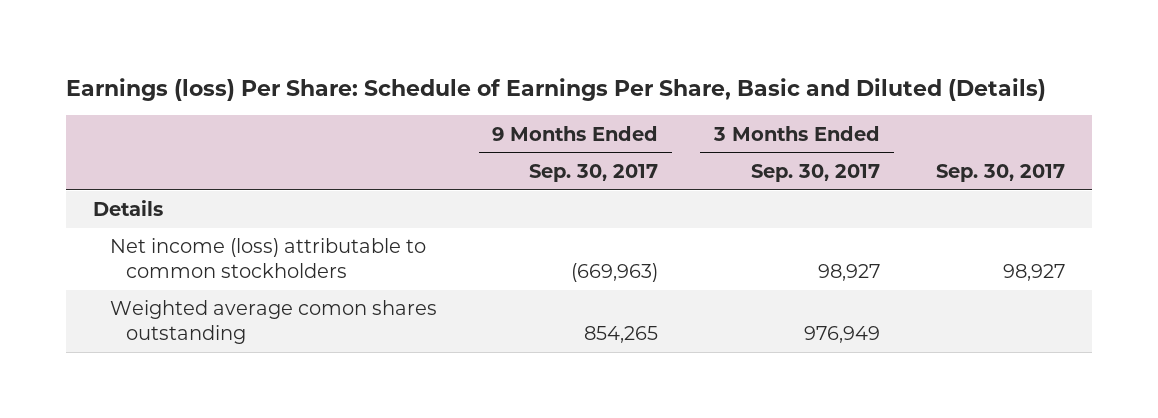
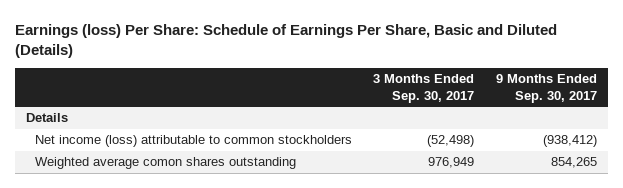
- | 9 Months Ended Sep. 30, 2017 | 3 Months Ended Sep. 30, 2017 | Sep. 30, 2017
+ | 3 Months Ended Sep. 30, 2017 | 9 Months Ended Sep. 30, 2017
- Net income (loss) attributable to common stockholders | (669,963) | 98,927 | 98,927
+ Net income (loss) attributable to common stockholders | (52,498) | (938,412)

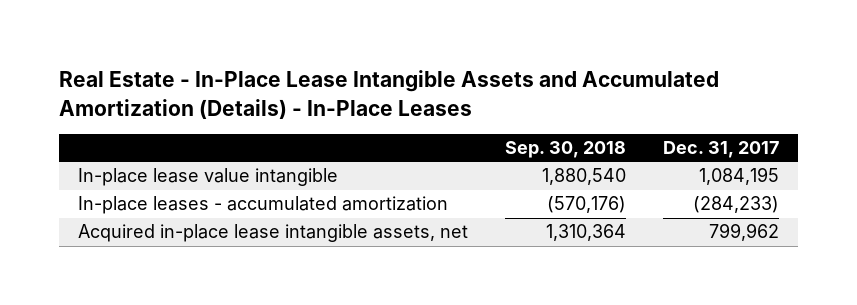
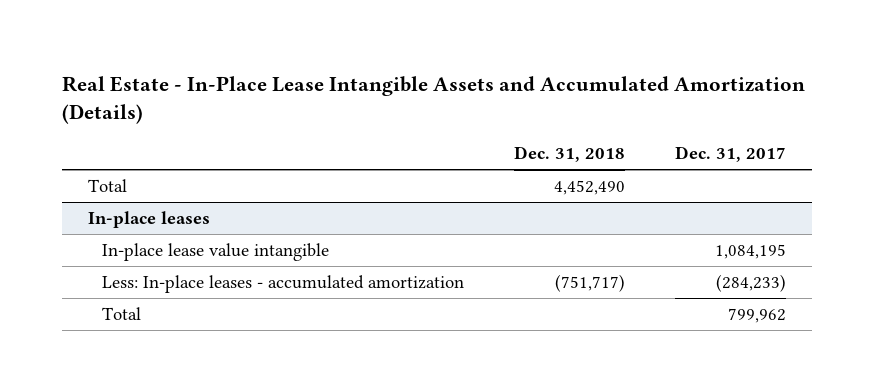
- Real Estate - In-Place Lease Intangible Assets and Accumulated Amortization (Details) - In-Place Leases
+ Real Estate - In-Place Lease Intangible Assets and Accumulated Amortization (Details)
- | Sep. 30, 2018 | Dec. 31, 2017
+ | Dec. 31, 2018 | Dec. 31, 2017
+ Total | 4,452,490 |
+ In-place leases
- In-place leases - accumulated amortization | (570,176) | (284,233)
- Acquired in-place lease intangible assets, net | 1,310,364 | 799,962
+ Less: In-place leases - accumulated amortization | (751,717) | (284,233)
+ Total | | 799,962

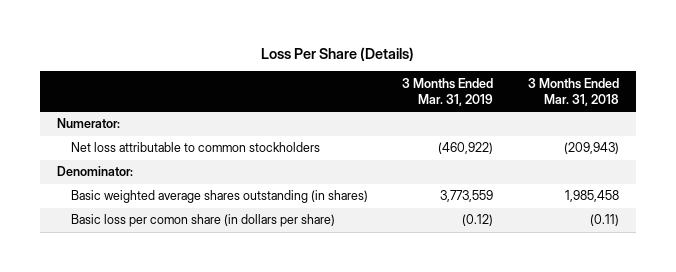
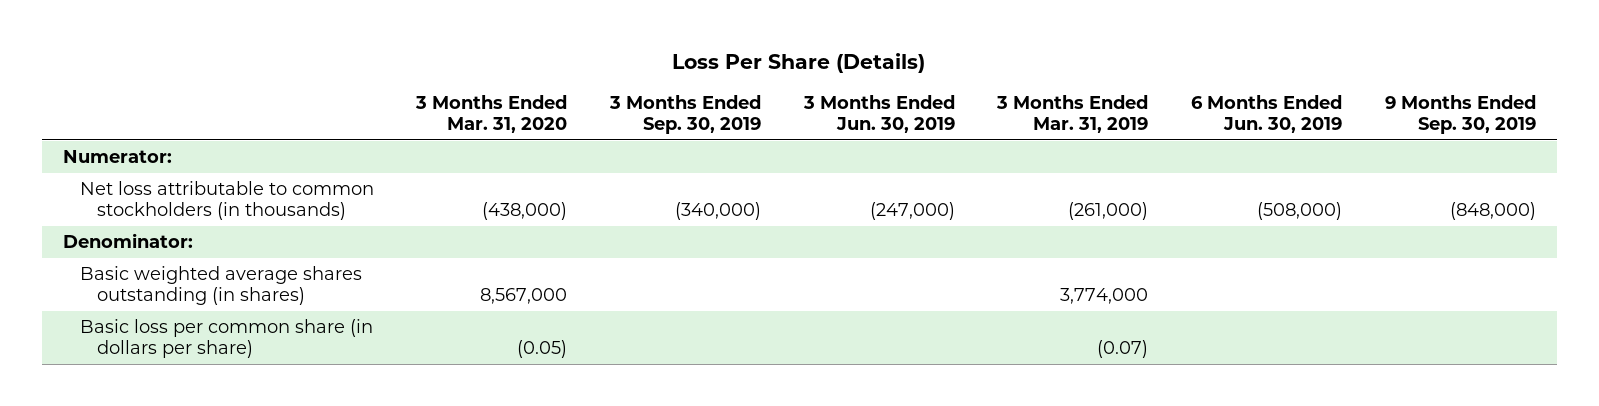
- | 3 Months Ended Mar. 31, 2019 | 3 Months Ended Mar. 31, 2018
+ | 3 Months Ended Mar. 31, 2020 | 3 Months Ended Sep. 30, 2019 | 3 Months Ended Jun. 30, 2019 | 3 Months Ended Mar. 31, 2019 | 6 Months Ended Jun. 30, 2019 | 9 Months Ended Sep. 30, 2019
- Net loss attributable to common stockholders | (460,922) | (209,943)
+ Net loss attributable to common stockholders (in thousands) | (438,000) | (340,000) | (247,000) | (261,000) | (508,000) | (848,000)
- Basic weighted average shares outstanding (in shares) | 3,773,559 | 1,985,458
- Basic loss per comon share (in dollars per share) | (0.12) | (0.11)
+ Basic weighted average shares outstanding (in shares) | 8,567,000 | | | 3,774,000 | |
+ Basic loss per common share (in dollars per share) | (0.05) | | | (0.07) | |

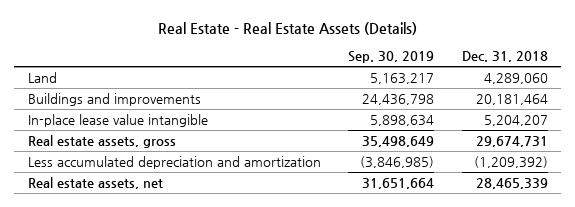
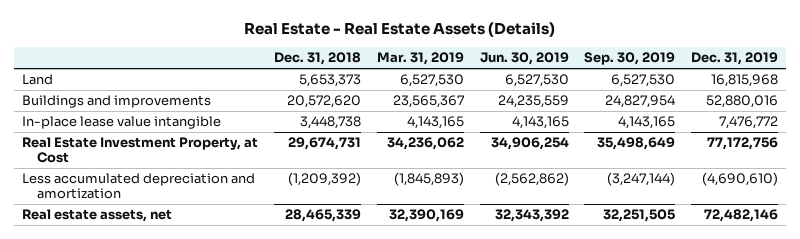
- | Sep. 30, 2019 | Dec. 31, 2018
+ | Dec. 31, 2018 | Mar. 31, 2019 | Jun. 30, 2019 | Sep. 30, 2019 | Dec. 31, 2019
- Land | 5,163,217 | 4,289,060
- Buildings and improvements | 24,436,798 | 20,181,464
- In-place lease value intangible | 5,898,634 | 5,204,207
- Real estate assets, gross | 35,498,649 | 29,674,731
- Less accumulated depreciation and amortization | (3,846,985) | (1,209,392)
- Real estate assets, net | 31,651,664 | 28,465,339
+ Land | 5,653,373 | 6,527,530 | 6,527,530 | 6,527,530 | 16,815,968
+ Buildings and improvements | 20,572,620 | 23,565,367 | 24,235,559 | 24,827,954 | 52,880,016
+ In-place lease value intangible | 3,448,738 | 4,143,165 | 4,143,165 | 4,143,165 | 7,476,772
+ Real Estate Investment Property, at Cost | 29,674,731 | 34,236,062 | 34,906,254 | 35,498,649 | 77,172,756
+ Less accumulated depreciation and amortization | (1,209,392) | (1,845,893) | (2,562,862) | (3,247,144) | (4,690,610)
+ Real estate assets, net | 28,465,339 | 32,390,169 | 32,343,392 | 32,251,505 | 72,482,146

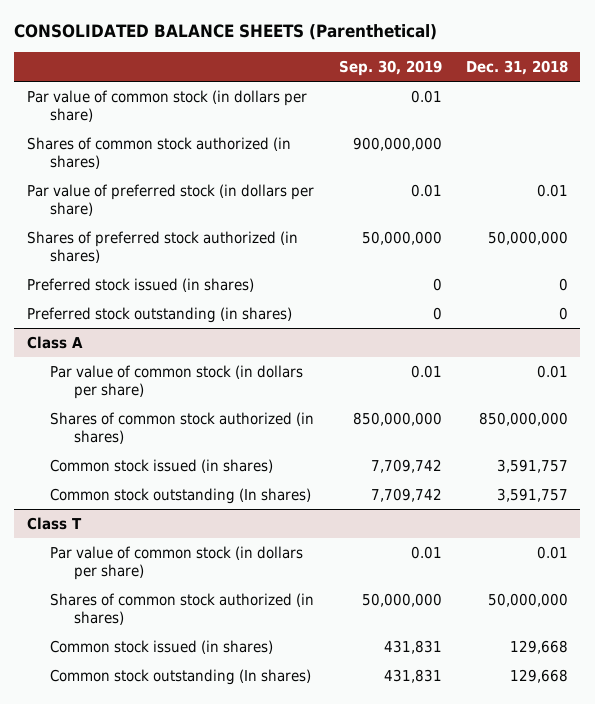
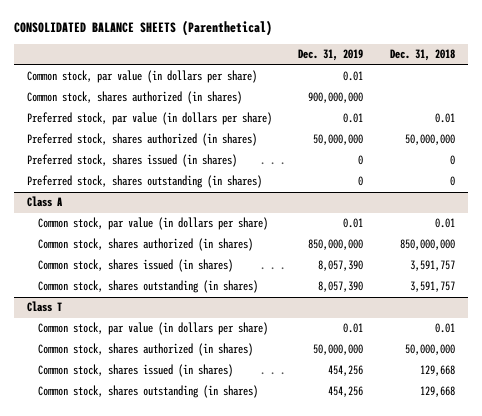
- | Sep. 30, 2019 | Dec. 31, 2018
+ | Dec. 31, 2019 | Dec. 31, 2018
- Par value of common stock (in dollars per share) | 0.01 |
- Shares of common stock authorized (in shares) | 900,000,000 |
- Par value of preferred stock (in dollars per share) | 0.01 | 0.01
- Shares of preferred stock authorized (in shares) | 50,000,000 | 50,000,000
- Preferred stock issued (in shares) | 0 | 0
- Preferred stock outstanding (in shares) | 0 | 0
+ Common stock, par value (in dollars per share) | 0.01 |
+ Common stock, shares authorized (in shares) | 900,000,000 |
+ Preferred stock, par value (in dollars per share) | 0.01 | 0.01
+ Preferred stock, shares authorized (in shares) | 50,000,000 | 50,000,000
+ Preferred stock, shares issued (in shares) | 0 | 0
+ Preferred stock, shares outstanding (in shares) | 0 | 0
@ Class A
- Par value of common stock (in dollars per share) | 0.01 | 0.01
- Shares of common stock authorized (in shares) | 850,000,000 | 850,000,000
- Common stock issued (in shares) | 7,709,742 | 3,591,757
- Common stock outstanding (In shares) | 7,709,742 | 3,591,757
+ Common stock, par value (in dollars per share) | 0.01 | 0.01
+ Common stock, shares authorized (in shares) | 850,000,000 | 850,000,000
+ Common stock, shares issued (in shares) | 8,057,390 | 3,591,757
+ Common stock, shares outstanding (in shares) | 8,057,390 | 3,591,757
@ Class T
- Par value of common stock (in dollars per share) | 0.01 | 0.01
- Shares of common stock authorized (in shares) | 50,000,000 | 50,000,000
- Common stock issued (in shares) | 431,831 | 129,668
- Common stock outstanding (In shares) | 431,831 | 129,668
+ Common stock, par value (in dollars per share) | 0.01 | 0.01
+ Common stock, shares authorized (in shares) | 50,000,000 | 50,000,000
+ Common stock, shares issued (in shares) | 454,256 | 129,668
+ Common stock, shares outstanding (in shares) | 454,256 | 129,668

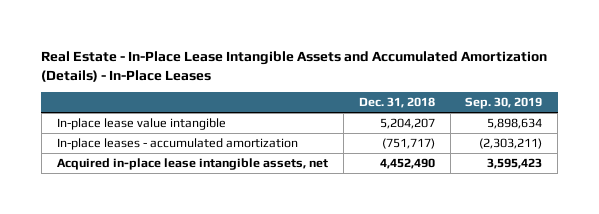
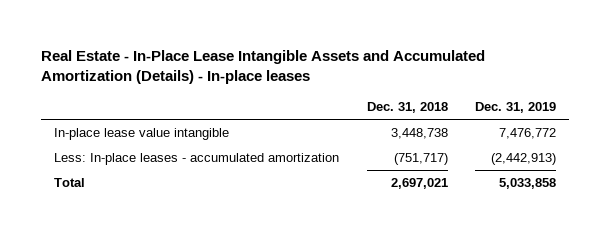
- Real Estate - In-Place Lease Intangible Assets and Accumulated Amortization (Details) - In-Place Leases
+ Real Estate - In-Place Lease Intangible Assets and Accumulated Amortization (Details) - In-place leases
- | Dec. 31, 2018 | Sep. 30, 2019
+ | Dec. 31, 2018 | Dec. 31, 2019
- In-place lease value intangible | 5,204,207 | 5,898,634
- In-place leases - accumulated amortization | (751,717) | (2,303,211)
- Acquired in-place lease intangible assets, net | 4,452,490 | 3,595,423
+ In-place lease value intangible | 3,448,738 | 7,476,772
+ Less: In-place leases - accumulated amortization | (751,717) | (2,442,913)
+ Total | 2,697,021 | 5,033,858

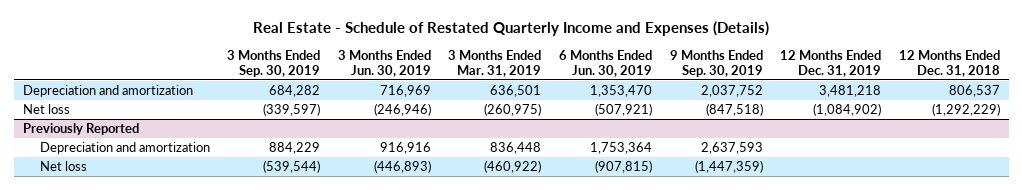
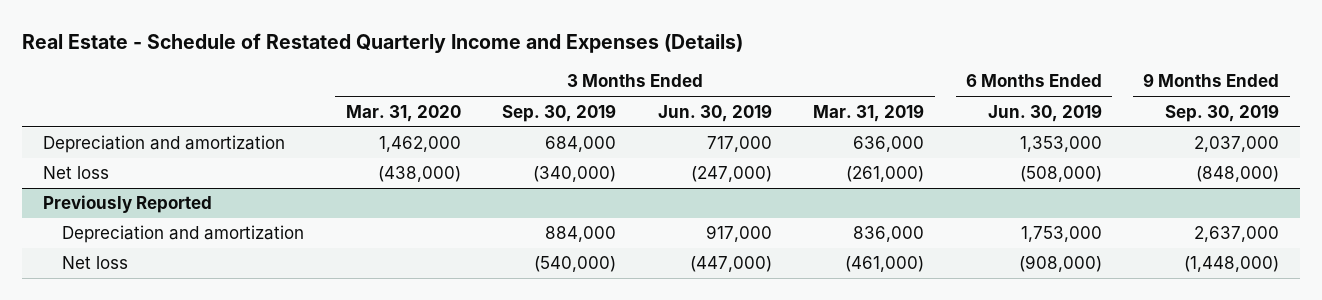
- | 3 Months Ended Sep. 30, 2019 | 3 Months Ended Jun. 30, 2019 | 3 Months Ended Mar. 31, 2019 | 6 Months Ended Jun. 30, 2019 | 9 Months Ended Sep. 30, 2019 | 12 Months Ended Dec. 31, 2019 | 12 Months Ended Dec. 31, 2018
+ | 3 Months Ended Mar. 31, 2020 | 3 Months Ended Sep. 30, 2019 | 3 Months Ended Jun. 30, 2019 | 3 Months Ended Mar. 31, 2019 | 6 Months Ended Jun. 30, 2019 | 9 Months Ended Sep. 30, 2019
- Depreciation and amortization | 684,282 | 716,969 | 636,501 | 1,353,470 | 2,037,752 | 3,481,218 | 806,537
- Net loss | (339,597) | (246,946) | (260,975) | (507,921) | (847,518) | (1,084,902) | (1,292,229)
+ Depreciation and amortization | 1,462,000 | 684,000 | 717,000 | 636,000 | 1,353,000 | 2,037,000
+ Net loss | (438,000) | (340,000) | (247,000) | (261,000) | (508,000) | (848,000)
@ Previously Reported
- Depreciation and amortization | 884,229 | 916,916 | 836,448 | 1,753,364 | 2,637,593 | |
- Net loss | (539,544) | (446,893) | (460,922) | (907,815) | (1,447,359) | |
+ Depreciation and amortization | | 884,000 | 917,000 | 836,000 | 1,753,000 | 2,637,000
+ Net loss | | (540,000) | (447,000) | (461,000) | (908,000) | (1,448,000)

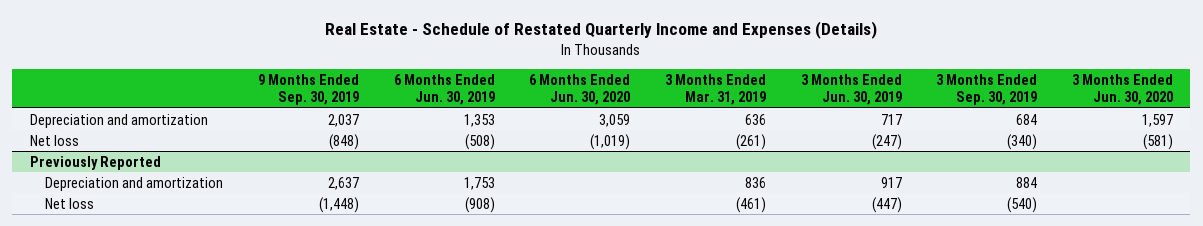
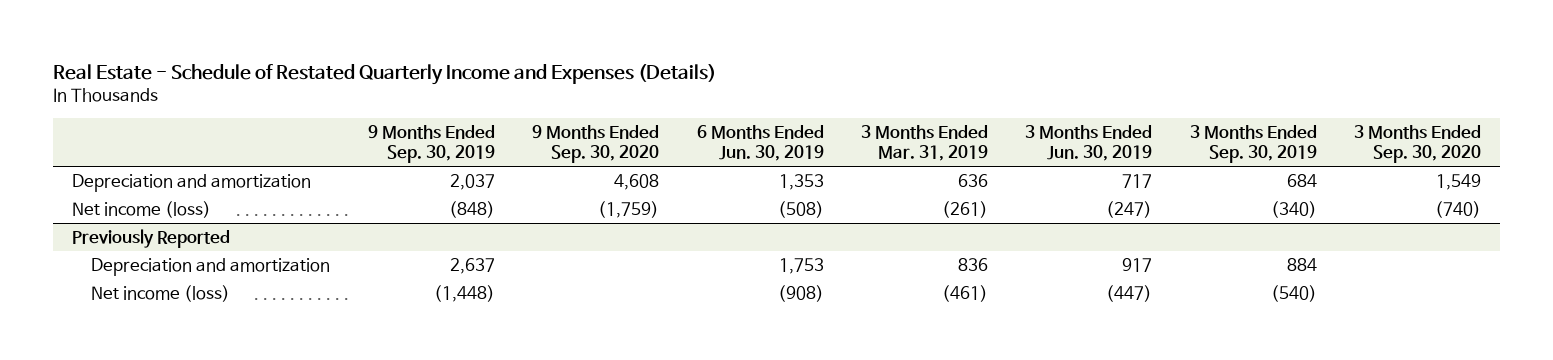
- | 9 Months Ended Sep. 30, 2019 | 6 Months Ended Jun. 30, 2019 | 6 Months Ended Jun. 30, 2020 | 3 Months Ended Mar. 31, 2019 | 3 Months Ended Jun. 30, 2019 | 3 Months Ended Sep. 30, 2019 | 3 Months Ended Jun. 30, 2020
+ | 9 Months Ended Sep. 30, 2019 | 9 Months Ended Sep. 30, 2020 | 6 Months Ended Jun. 30, 2019 | 3 Months Ended Mar. 31, 2019 | 3 Months Ended Jun. 30, 2019 | 3 Months Ended Sep. 30, 2019 | 3 Months Ended Sep. 30, 2020
- Net loss | (848) | (508) | (1,019) | (261) | (247) | (340) | (581)
+ Net income (loss) | (848) | (1,759) | (508) | (261) | (247) | (340) | (740)
@ Previously Reported
- Net loss | (1,448) | (908) | | (461) | (447) | (540) |
+ Net income (loss) | (1,448) | | (908) | (461) | (447) | (540) |

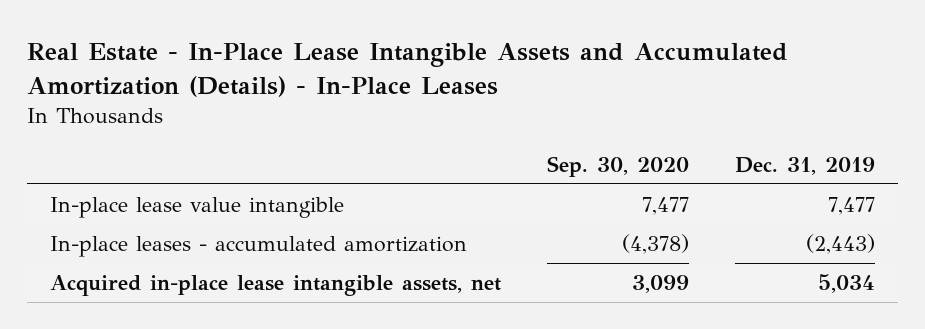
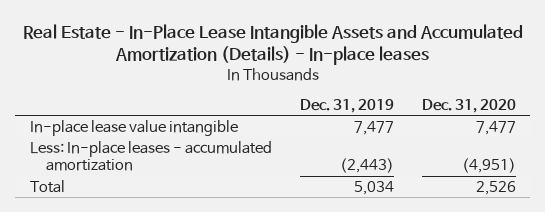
- Real Estate - In-Place Lease Intangible Assets and Accumulated Amortization (Details) - In-Place Leases
+ Real Estate - In-Place Lease Intangible Assets and Accumulated Amortization (Details) - In-place leases
- | Sep. 30, 2020 | Dec. 31, 2019
+ | Dec. 31, 2019 | Dec. 31, 2020
- In-place leases - accumulated amortization | (4,378) | (2,443)
- Acquired in-place lease intangible assets, net | 3,099 | 5,034
+ Less: In-place leases - accumulated amortization | (2,443) | (4,951)
+ Total | 5,034 | 2,526

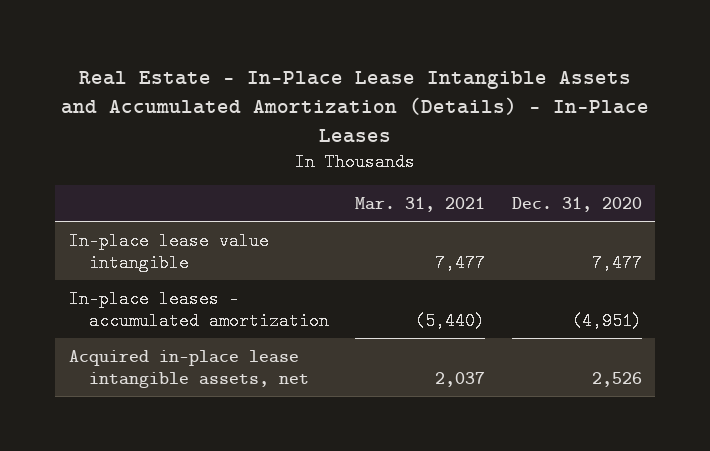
- Real Estate - In-Place Lease Intangible Assets and Accumulated Amortization (Details) - In-place leases
+ Real Estate - In-Place Lease Intangible Assets and Accumulated Amortization (Details) - In-Place Leases
- | Dec. 31, 2019 | Dec. 31, 2020
+ | Mar. 31, 2021 | Dec. 31, 2020
- Less: In-place leases - accumulated amortization | (2,443) | (4,951)
- Total | 5,034 | 2,526
+ In-place leases - accumulated amortization | (5,440) | (4,951)
+ Acquired in-place lease intangible assets, net | 2,037 | 2,526

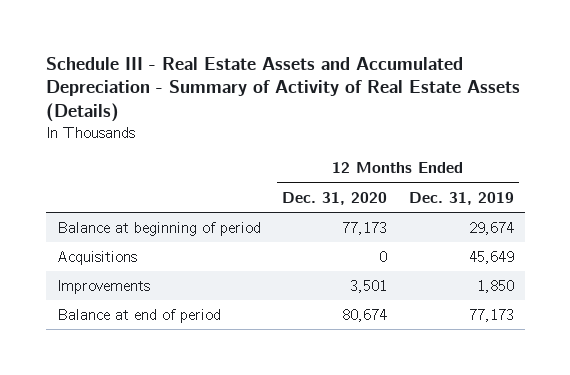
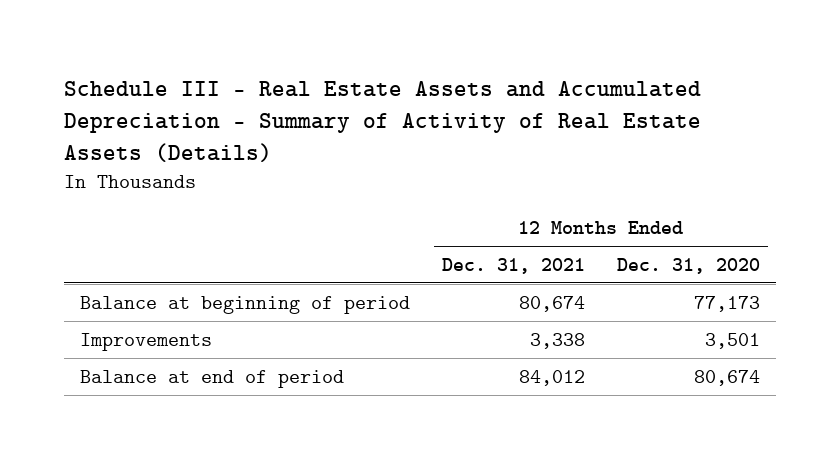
- | 12 Months Ended Dec. 31, 2020 | 12 Months Ended Dec. 31, 2019
+ | 12 Months Ended Dec. 31, 2021 | 12 Months Ended Dec. 31, 2020
- Acquisitions | 0 | 45,649

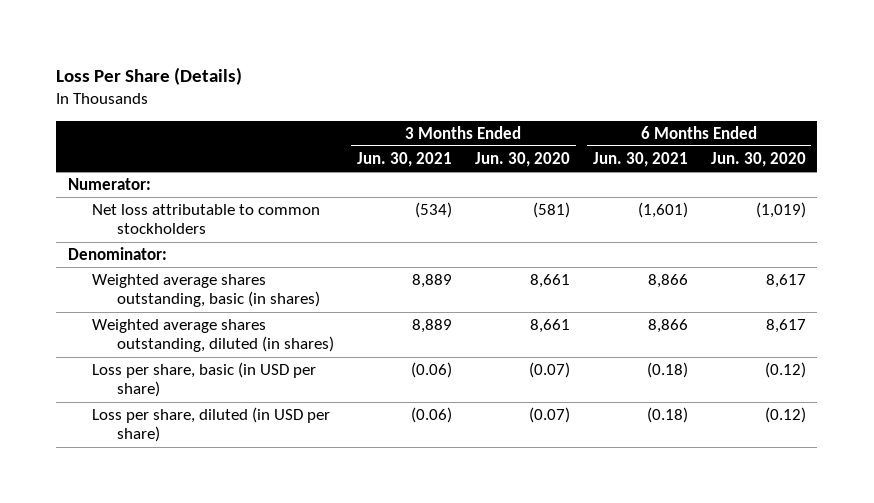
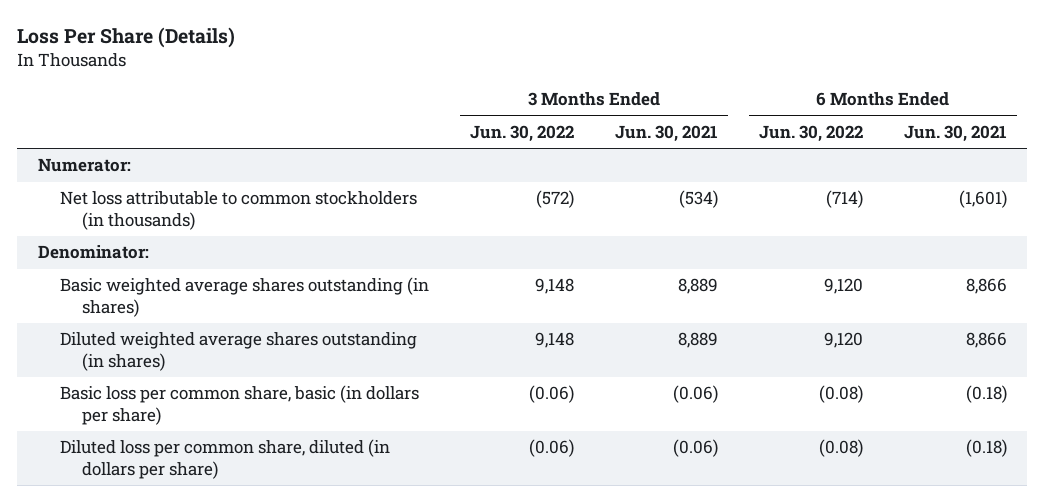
- | 3 Months Ended Jun. 30, 2021 | 3 Months Ended Jun. 30, 2020 | 6 Months Ended Jun. 30, 2021 | 6 Months Ended Jun. 30, 2020
+ | 3 Months Ended Jun. 30, 2022 | 3 Months Ended Jun. 30, 2021 | 6 Months Ended Jun. 30, 2022 | 6 Months Ended Jun. 30, 2021
- Net loss attributable to common stockholders | (534) | (581) | (1,601) | (1,019)
+ Net loss attributable to common stockholders (in thousands) | (572) | (534) | (714) | (1,601)
- Weighted average shares outstanding, basic (in shares) | 8,889 | 8,661 | 8,866 | 8,617
- Weighted average shares outstanding, diluted (in shares) | 8,889 | 8,661 | 8,866 | 8,617
- Loss per share, basic (in USD per share) | (0.06) | (0.07) | (0.18) | (0.12)
- Loss per share, diluted (in USD per share) | (0.06) | (0.07) | (0.18) | (0.12)
+ Basic weighted average shares outstanding (in shares) | 9,148 | 8,889 | 9,120 | 8,866
+ Diluted weighted average shares outstanding (in shares) | 9,148 | 8,889 | 9,120 | 8,866
+ Basic loss per common share, basic (in dollars per share) | (0.06) | (0.06) | (0.08) | (0.18)
+ Diluted loss per common share, diluted (in dollars per share) | (0.06) | (0.06) | (0.08) | (0.18)

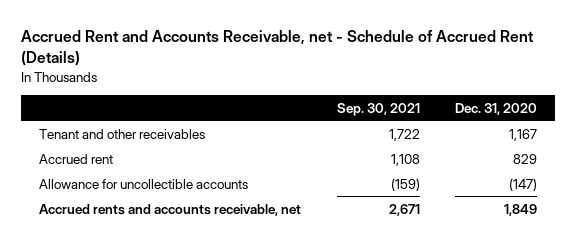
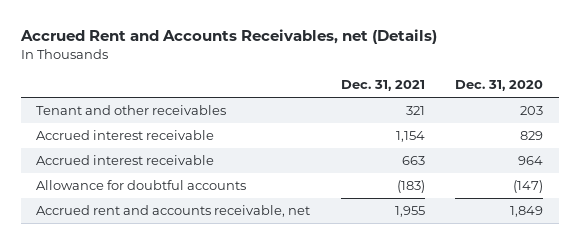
- Accrued Rent and Accounts Receivable, net - Schedule of Accrued Rent (Details)
+ Accrued Rent and Accounts Receivables, net (Details)
- | Sep. 30, 2021 | Dec. 31, 2020
+ | Dec. 31, 2021 | Dec. 31, 2020
- Tenant and other receivables | 1,722 | 1,167
- Accrued rent | 1,108 | 829
- Allowance for uncollectible accounts | (159) | (147)
- Accrued rents and accounts receivable, net | 2,671 | 1,849
+ Tenant and other receivables | 321 | 203
+ Accrued interest receivable | 1,154 | 829
+ Accrued interest receivable | 663 | 964
+ Allowance for doubtful accounts | (183) | (147)
+ Accrued rent and accounts receivable, net | 1,955 | 1,849

